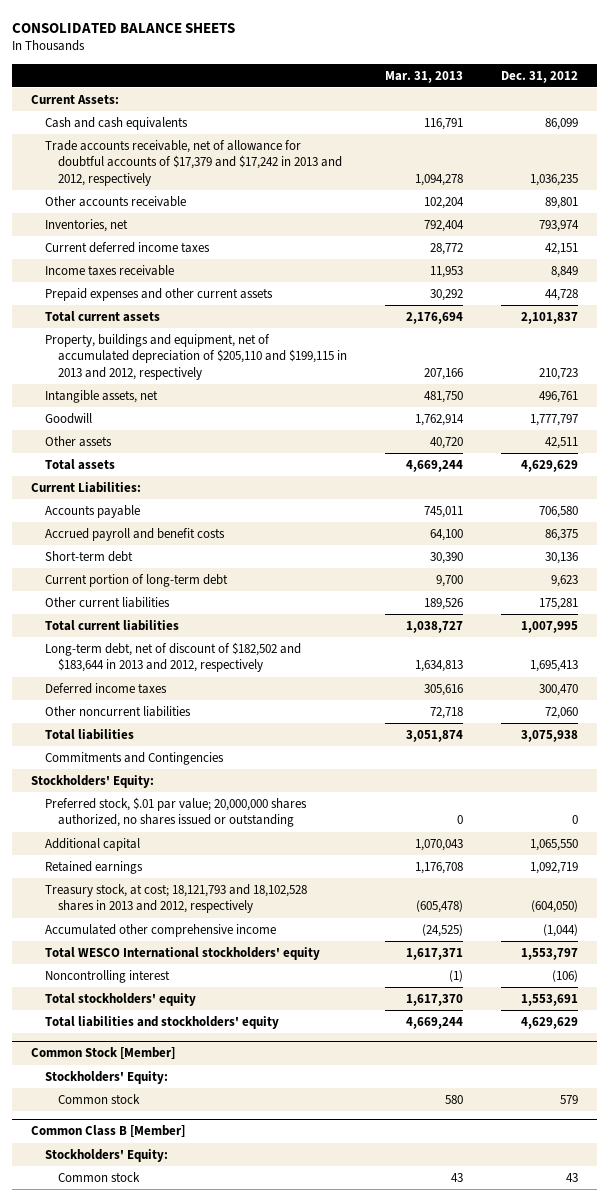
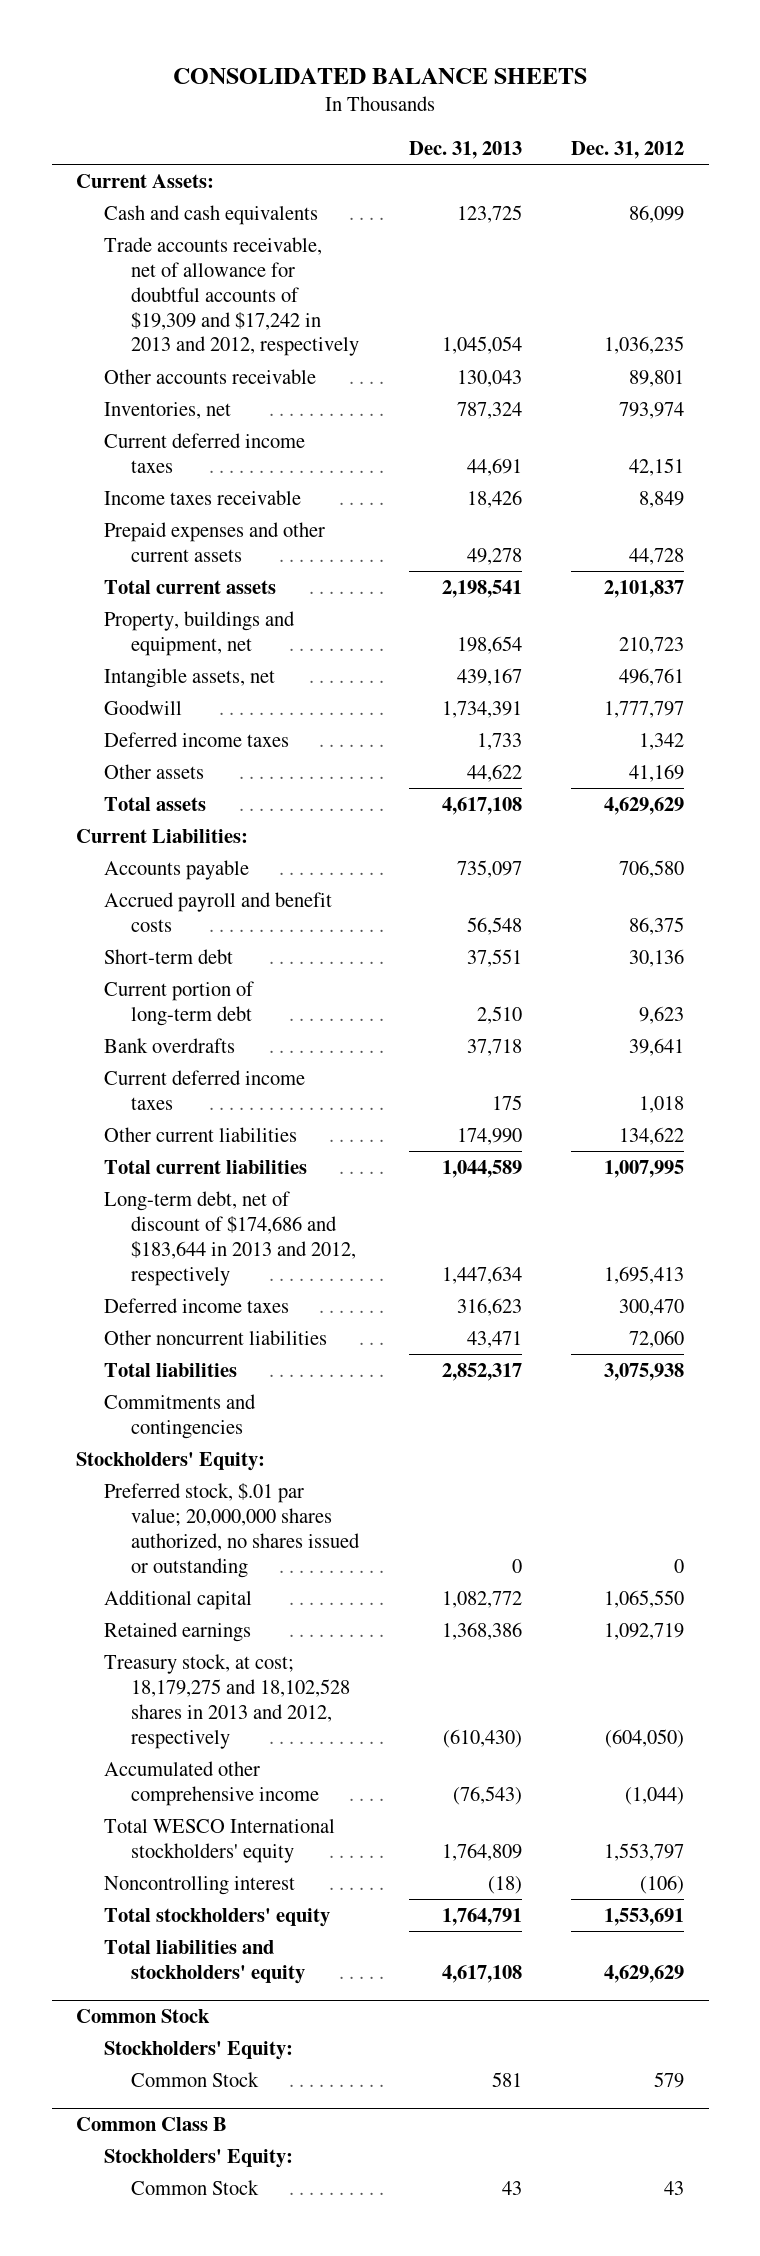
- | Mar. 31, 2013 | Dec. 31, 2012
+ | Dec. 31, 2013 | Dec. 31, 2012
- Trade accounts receivable, net of allowance for doubtful accounts of $17,379 and $17,242 in 2013 and 2012, respectively | 1,094,278 | 1,036,235
+ Trade accounts receivable, net of allowance for doubtful accounts of $19,309 and $17,242 in 2013 and 2012, respectively | 1,045,054 | 1,036,235
- Property, buildings and equipment, net of accumulated depreciation of $205,110 and $199,115 in 2013 and 2012, respectively | 207,166 | 210,723
+ Property, buildings and equipment, net | 198,654 | 210,723
- Other assets | 40,720 | 42,511
+ Deferred income taxes | 1,733 | 1,342
+ Other assets | 44,622 | 41,169
- Other current liabilities | 189,526 | 175,281
+ Bank overdrafts | 37,718 | 39,641
+ Current deferred income taxes | 175 | 1,018
+ Other current liabilities | 174,990 | 134,622
- Long-term debt, net of discount of $182,502 and $183,644 in 2013 and 2012, respectively | 1,634,813 | 1,695,413
+ Long-term debt, net of discount of $174,686 and $183,644 in 2013 and 2012, respectively | 1,447,634 | 1,695,413
- Commitments and Contingencies
+ Commitments and contingencies
- Treasury stock, at cost; 18,121,793 and 18,102,528 shares in 2013 and 2012, respectively | (605,478) | (604,050)
+ Treasury stock, at cost; 18,179,275 and 18,102,528 shares in 2013 and 2012, respectively | (610,430) | (604,050)
- Common Stock [Member]
+ Common Stock
- Common stock | 580 | 579
- Common Class B [Member]
+ Common Stock | 581 | 579
+ Common Class B
- Common stock | 43 | 43
+ Common Stock | 43 | 43

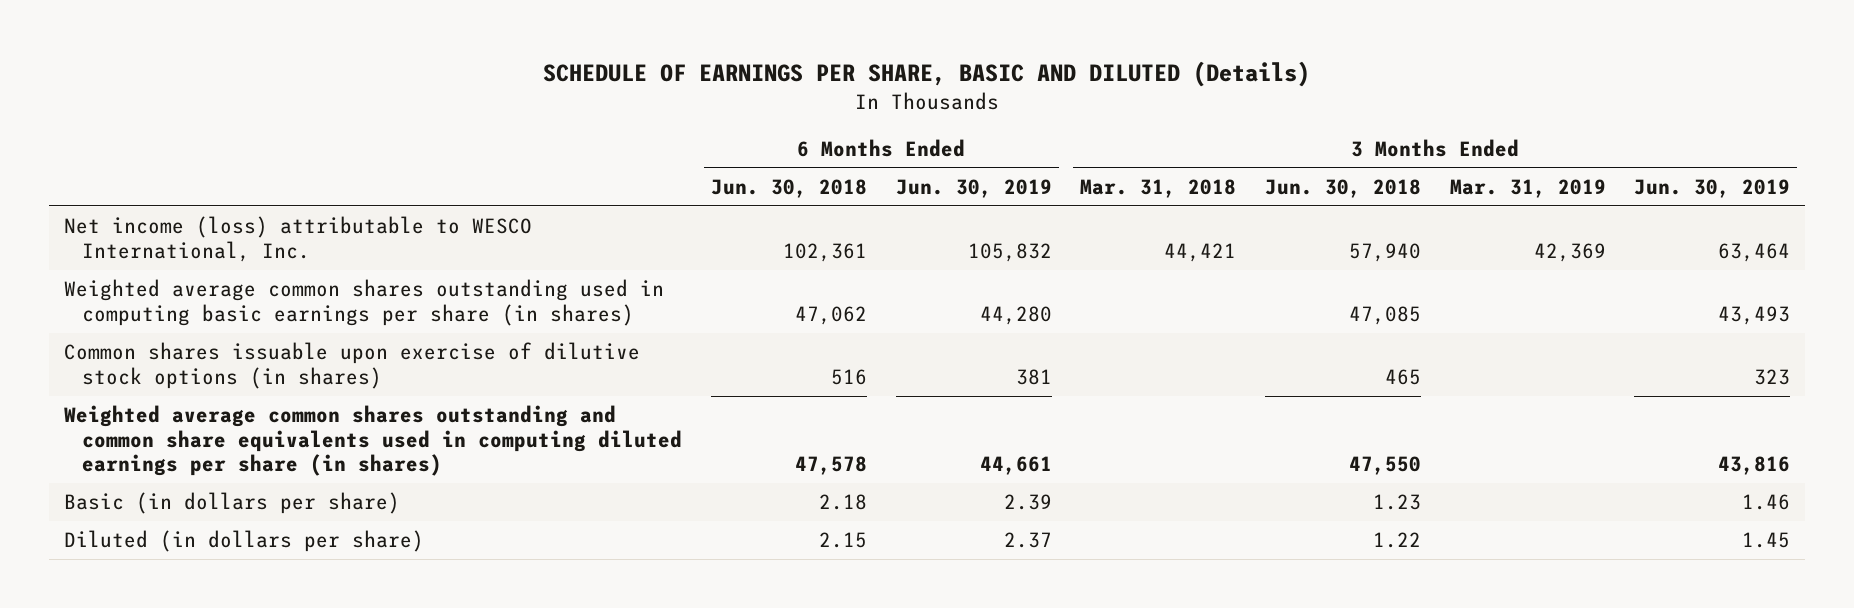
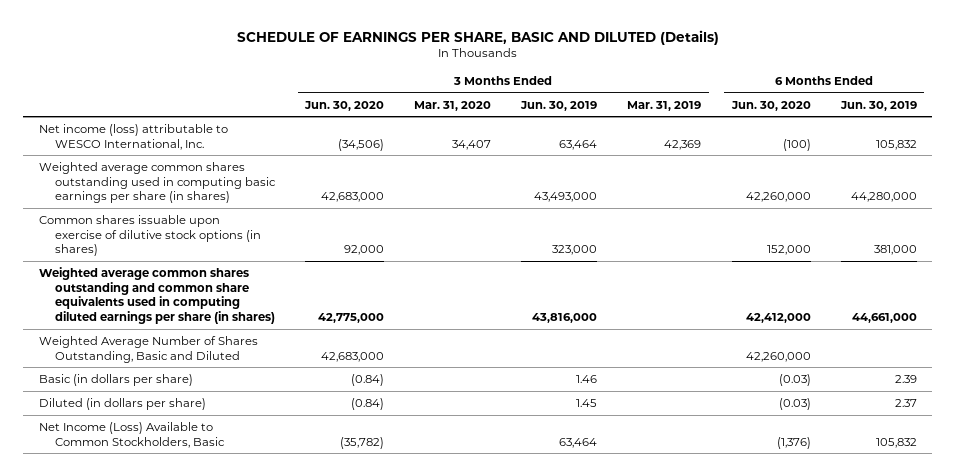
- | 6 Months Ended Jun. 30, 2018 | 6 Months Ended Jun. 30, 2019 | 3 Months Ended Mar. 31, 2018 | 3 Months Ended Jun. 30, 2018 | 3 Months Ended Mar. 31, 2019 | 3 Months Ended Jun. 30, 2019
+ | 3 Months Ended Jun. 30, 2020 | 3 Months Ended Mar. 31, 2020 | 3 Months Ended Jun. 30, 2019 | 3 Months Ended Mar. 31, 2019 | 6 Months Ended Jun. 30, 2020 | 6 Months Ended Jun. 30, 2019
- Weighted average common shares outstanding used in computing basic earnings per share (in shares) | 47,062 | 44,280 | | 47,085 | | 43,493
- Common shares issuable upon exercise of dilutive stock options (in shares) | 516 | 381 | | 465 | | 323
- Weighted average common shares outstanding and common share equivalents used in computing diluted earnings per share (in shares) | 47,578 | 44,661 | | 47,550 | | 43,816
+ Weighted average common shares outstanding used in computing basic earnings per share (in shares) | 42,683,000 | | 43,493,000 | | 42,260,000 | 44,280,000
+ Common shares issuable upon exercise of dilutive stock options (in shares) | 92,000 | | 323,000 | | 152,000 | 381,000
+ Weighted average common shares outstanding and common share equivalents used in computing diluted earnings per share (in shares) | 42,775,000 | | 43,816,000 | | 42,412,000 | 44,661,000
+ Weighted Average Number of Shares Outstanding, Basic and Diluted | 42,683,000 | | | | 42,260,000 |
+ Net Income (Loss) Available to Common Stockholders, Basic | (35,782) | | 63,464 | | (1,376) | 105,832

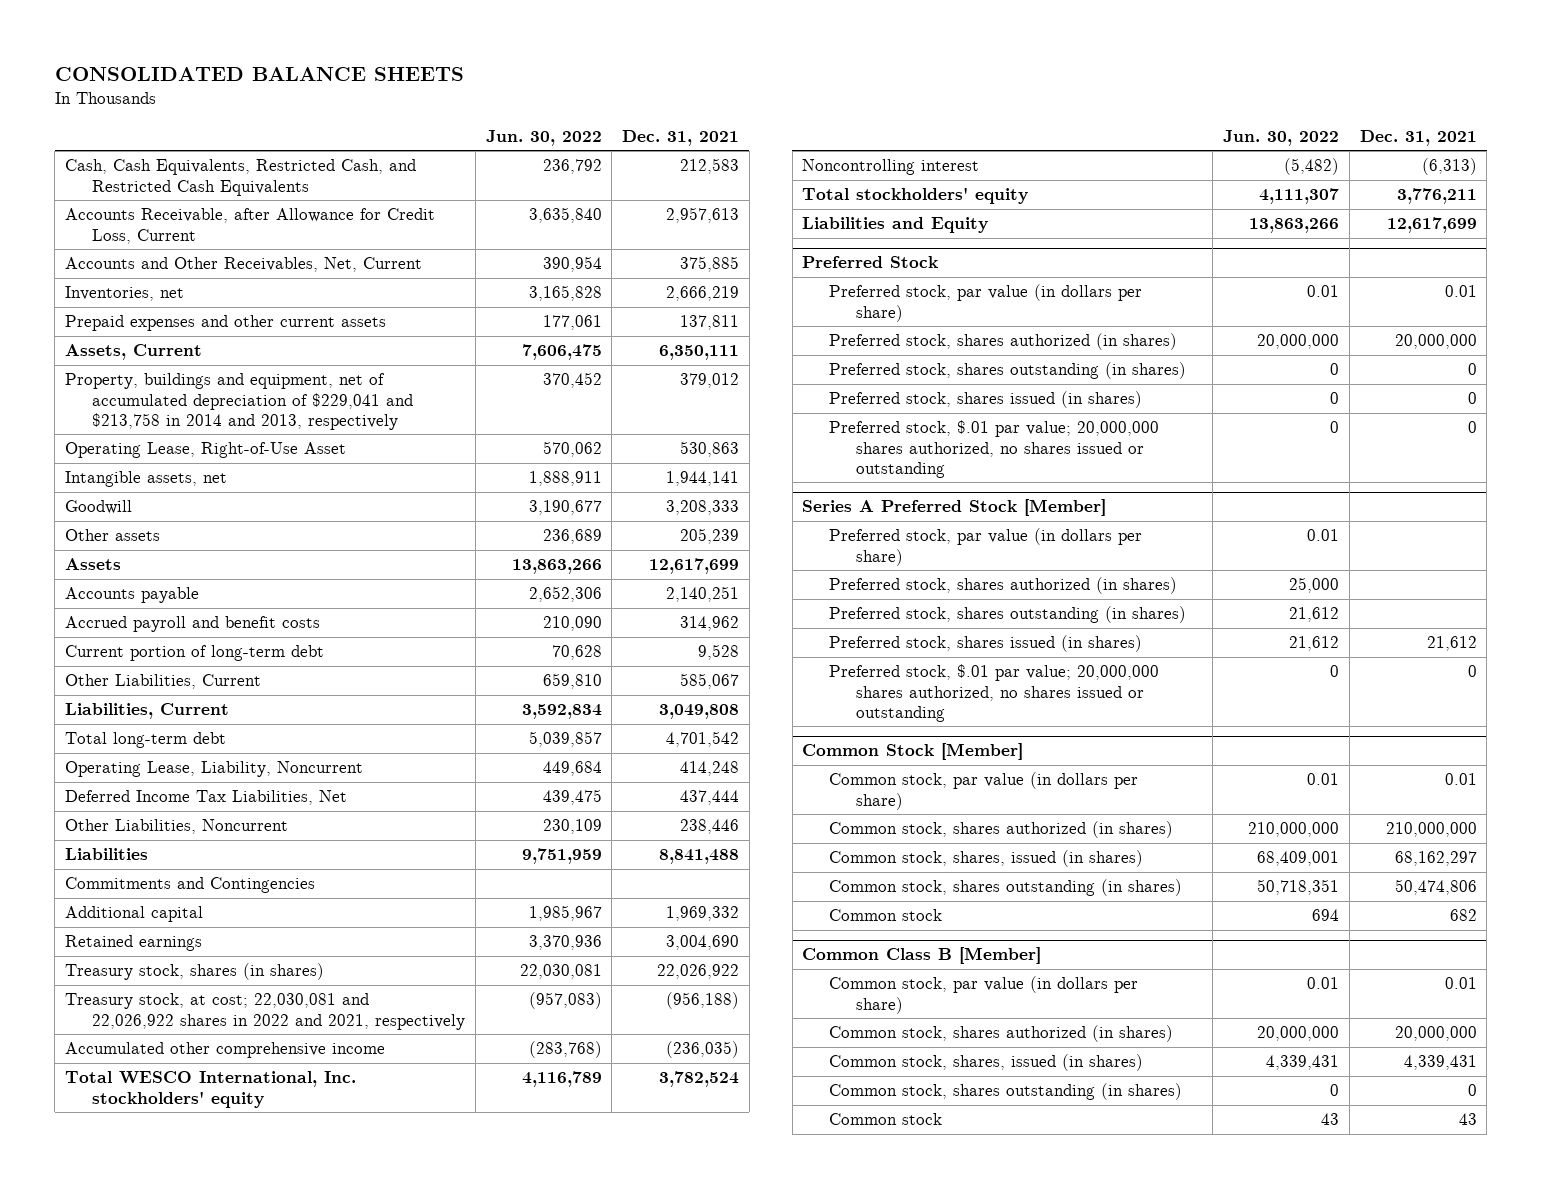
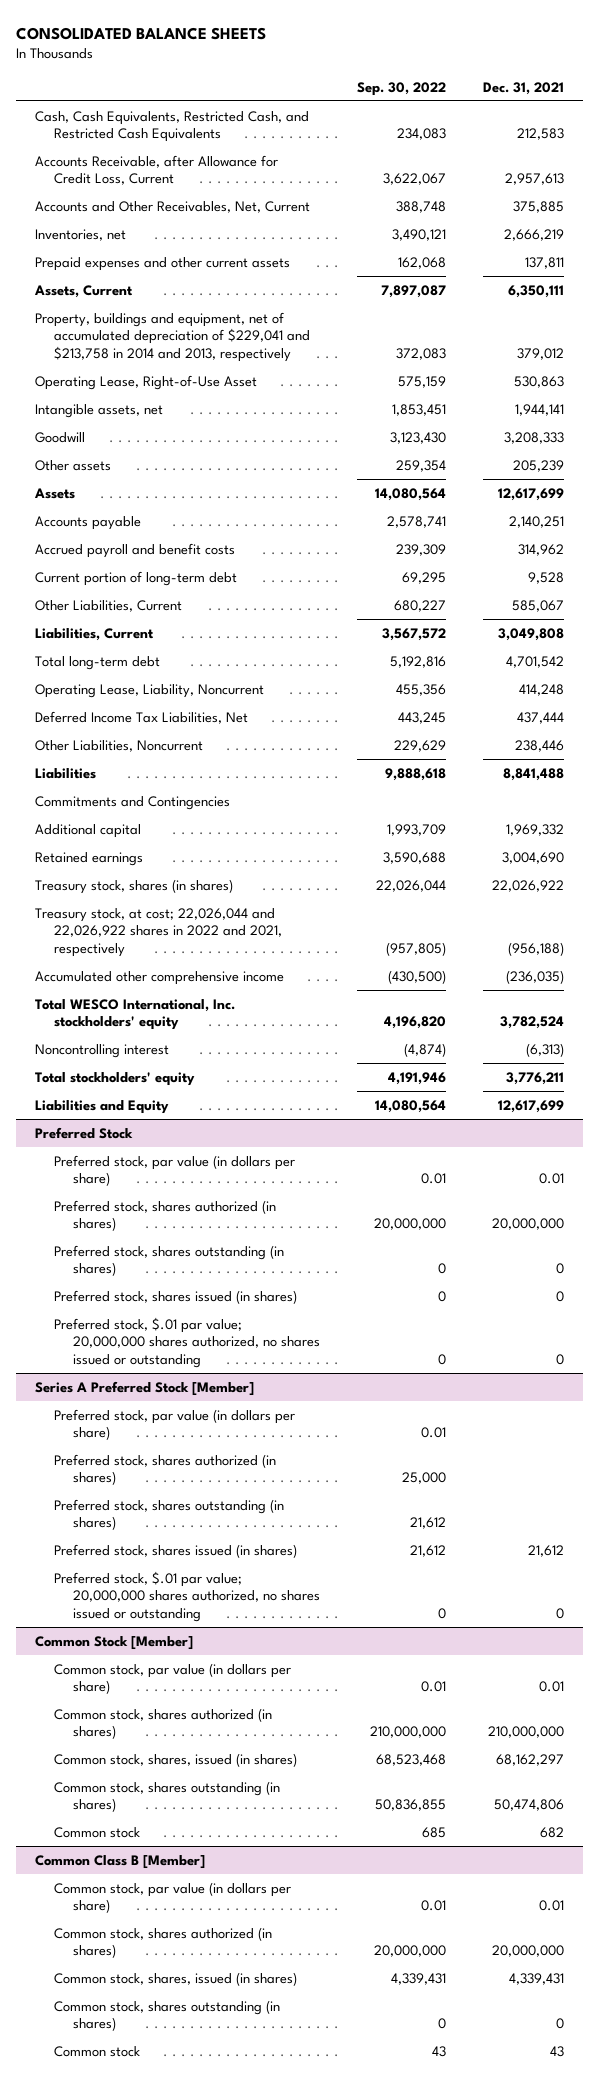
- | Jun. 30, 2022 | Dec. 31, 2021
+ | Sep. 30, 2022 | Dec. 31, 2021
- Treasury stock, at cost; 22,030,081 and 22,026,922 shares in 2022 and 2021, respectively | (957,083) | (956,188)
+ Treasury stock, at cost; 22,026,044 and 22,026,922 shares in 2022 and 2021, respectively | (957,805) | (956,188)

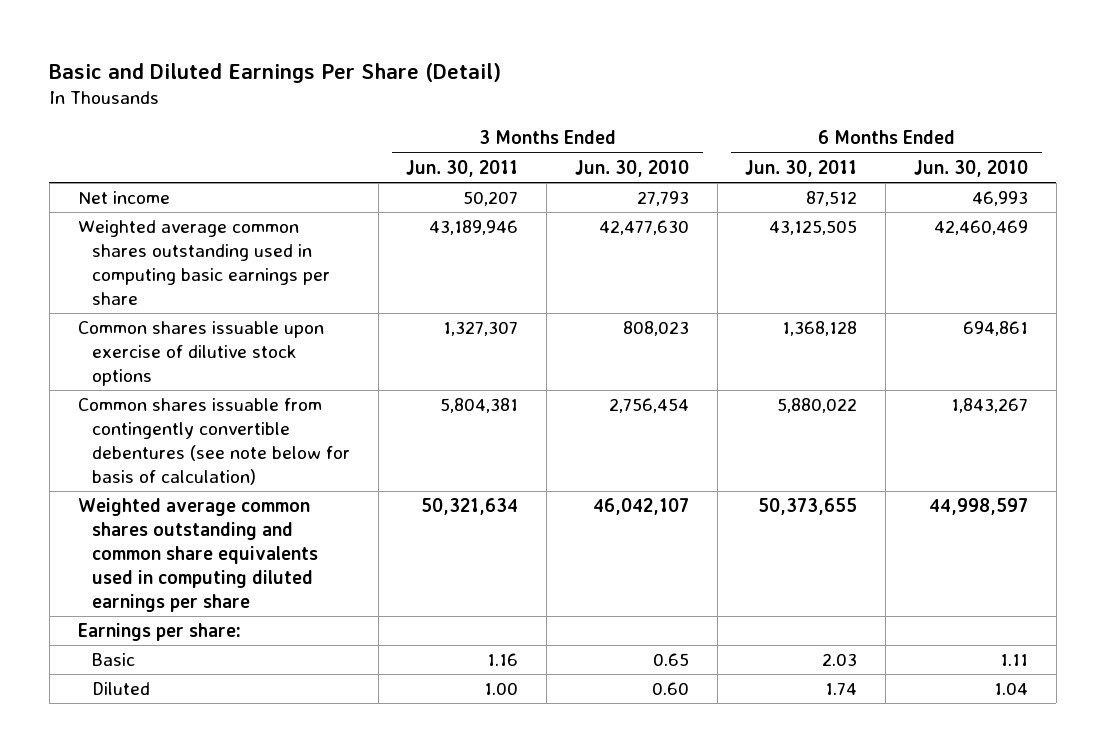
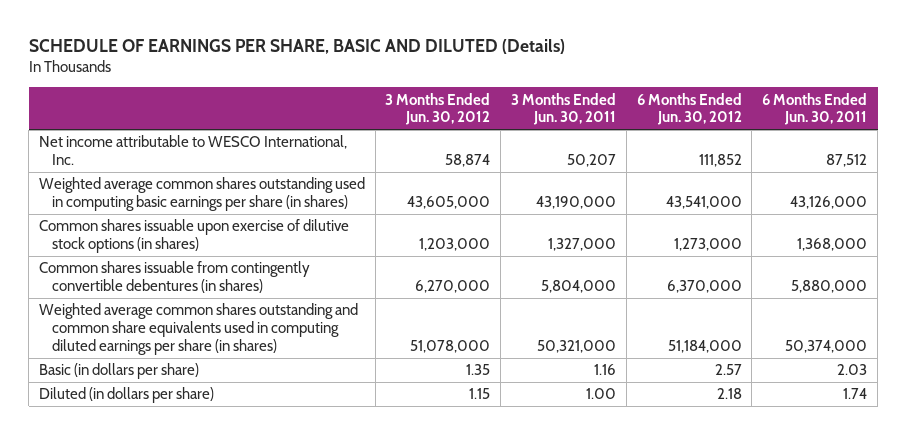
- Basic and Diluted Earnings Per Share (Detail)
+ SCHEDULE OF EARNINGS PER SHARE, BASIC AND DILUTED (Details)
- | 3 Months Ended Jun. 30, 2011 | 3 Months Ended Jun. 30, 2010 | 6 Months Ended Jun. 30, 2011 | 6 Months Ended Jun. 30, 2010
+ | 3 Months Ended Jun. 30, 2012 | 3 Months Ended Jun. 30, 2011 | 6 Months Ended Jun. 30, 2012 | 6 Months Ended Jun. 30, 2011
- Net income | 50,207 | 27,793 | 87,512 | 46,993
- Weighted average common shares outstanding used in computing basic earnings per share | 43,189,946 | 42,477,630 | 43,125,505 | 42,460,469
- Common shares issuable upon exercise of dilutive stock options | 1,327,307 | 808,023 | 1,368,128 | 694,861
- Common shares issuable from contingently convertible debentures (see note below for basis of calculation) | 5,804,381 | 2,756,454 | 5,880,022 | 1,843,267
- Weighted average common shares outstanding and common share equivalents used in computing diluted earnings per share | 50,321,634 | 46,042,107 | 50,373,655 | 44,998,597
- Earnings per share:
- Basic | 1.16 | 0.65 | 2.03 | 1.11
- Diluted | 1.00 | 0.60 | 1.74 | 1.04
+ Net income attributable to WESCO International, Inc. | 58,874 | 50,207 | 111,852 | 87,512
+ Weighted average common shares outstanding used in computing basic earnings per share (in shares) | 43,605,000 | 43,190,000 | 43,541,000 | 43,126,000
+ Common shares issuable upon exercise of dilutive stock options (in shares) | 1,203,000 | 1,327,000 | 1,273,000 | 1,368,000
+ Common shares issuable from contingently convertible debentures (in shares) | 6,270,000 | 5,804,000 | 6,370,000 | 5,880,000
+ Weighted average common shares outstanding and common share equivalents used in computing diluted earnings per share (in shares) | 51,078,000 | 50,321,000 | 51,184,000 | 50,374,000
+ Basic (in dollars per share) | 1.35 | 1.16 | 2.57 | 2.03
+ Diluted (in dollars per share) | 1.15 | 1.00 | 2.18 | 1.74

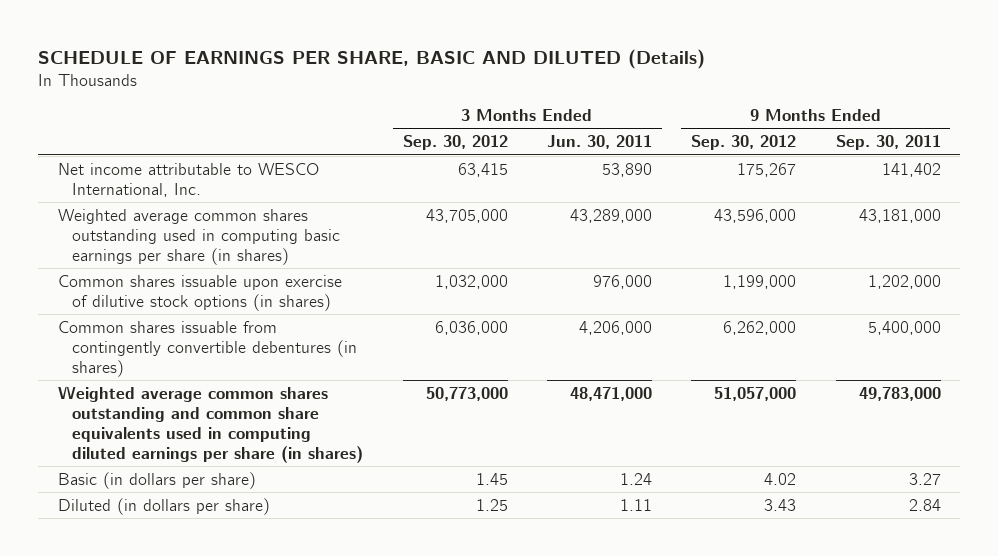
- | 3 Months Ended Jun. 30, 2012 | 3 Months Ended Jun. 30, 2011 | 6 Months Ended Jun. 30, 2012 | 6 Months Ended Jun. 30, 2011
+ | 3 Months Ended Sep. 30, 2012 | 3 Months Ended Jun. 30, 2011 | 9 Months Ended Sep. 30, 2012 | 9 Months Ended Sep. 30, 2011
- Net income attributable to WESCO International, Inc. | 58,874 | 50,207 | 111,852 | 87,512
- Weighted average common shares outstanding used in computing basic earnings per share (in shares) | 43,605,000 | 43,190,000 | 43,541,000 | 43,126,000
- Common shares issuable upon exercise of dilutive stock options (in shares) | 1,203,000 | 1,327,000 | 1,273,000 | 1,368,000
- Common shares issuable from contingently convertible debentures (in shares) | 6,270,000 | 5,804,000 | 6,370,000 | 5,880,000
- Weighted average common shares outstanding and common share equivalents used in computing diluted earnings per share (in shares) | 51,078,000 | 50,321,000 | 51,184,000 | 50,374,000
- Basic (in dollars per share) | 1.35 | 1.16 | 2.57 | 2.03
- Diluted (in dollars per share) | 1.15 | 1.00 | 2.18 | 1.74
+ Net income attributable to WESCO International, Inc. | 63,415 | 53,890 | 175,267 | 141,402
+ Weighted average common shares outstanding used in computing basic earnings per share (in shares) | 43,705,000 | 43,289,000 | 43,596,000 | 43,181,000
+ Common shares issuable upon exercise of dilutive stock options (in shares) | 1,032,000 | 976,000 | 1,199,000 | 1,202,000
+ Common shares issuable from contingently convertible debentures (in shares) | 6,036,000 | 4,206,000 | 6,262,000 | 5,400,000
+ Weighted average common shares outstanding and common share equivalents used in computing diluted earnings per share (in shares) | 50,773,000 | 48,471,000 | 51,057,000 | 49,783,000
+ Basic (in dollars per share) | 1.45 | 1.24 | 4.02 | 3.27
+ Diluted (in dollars per share) | 1.25 | 1.11 | 3.43 | 2.84

